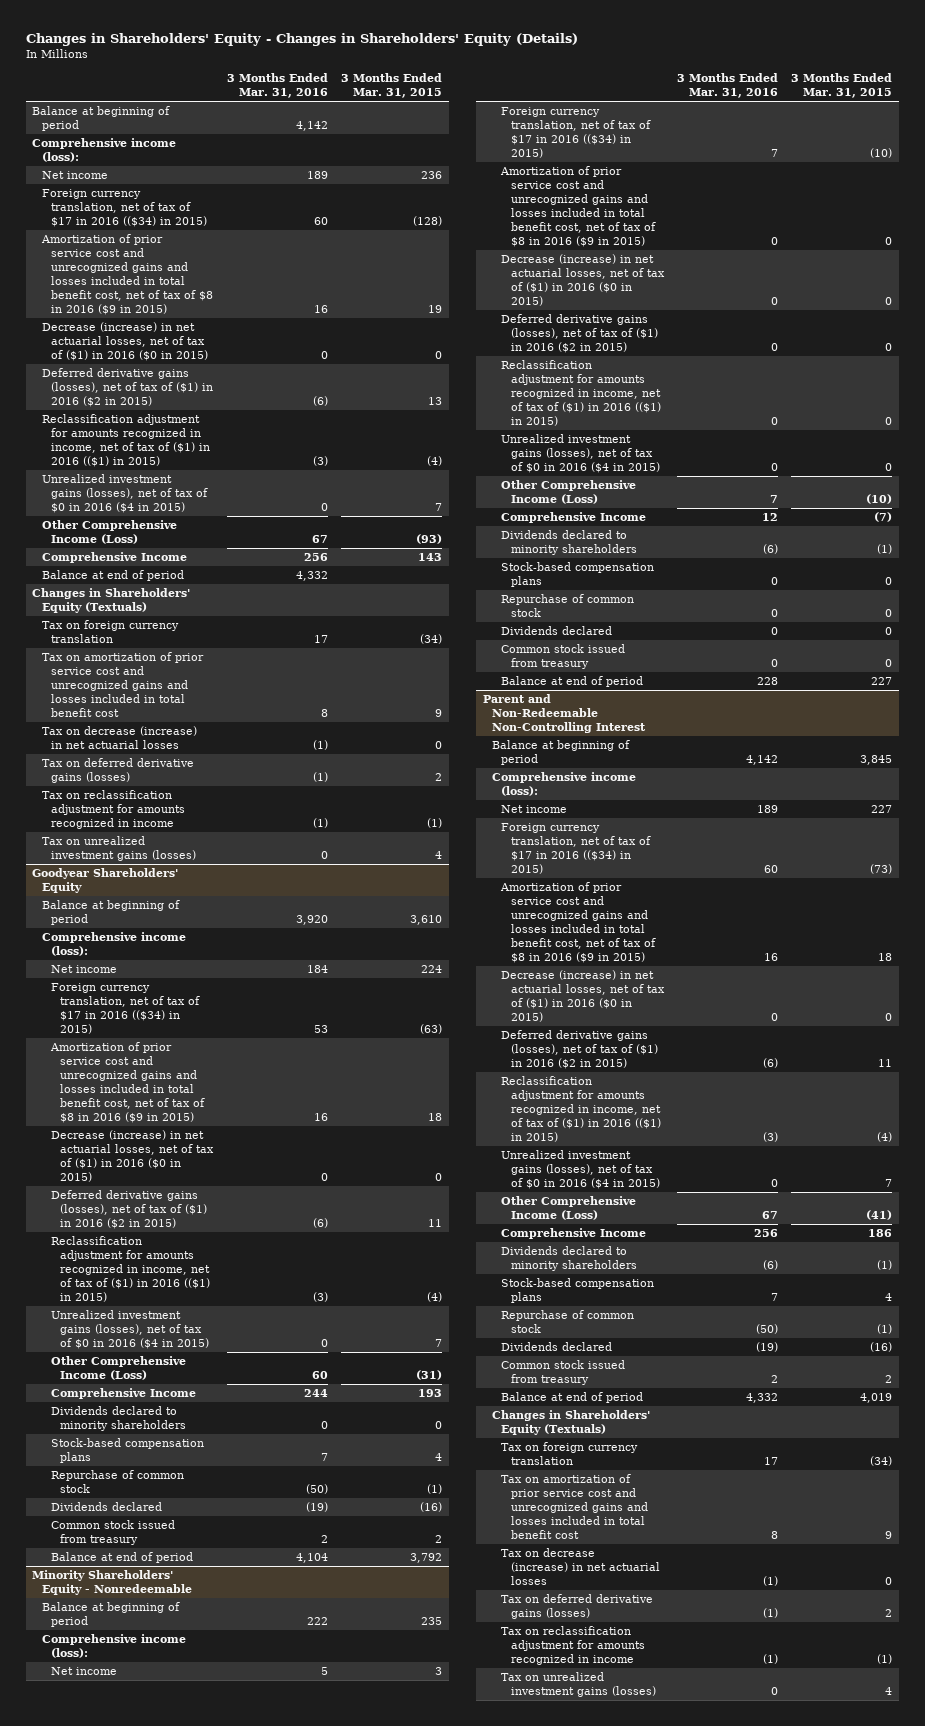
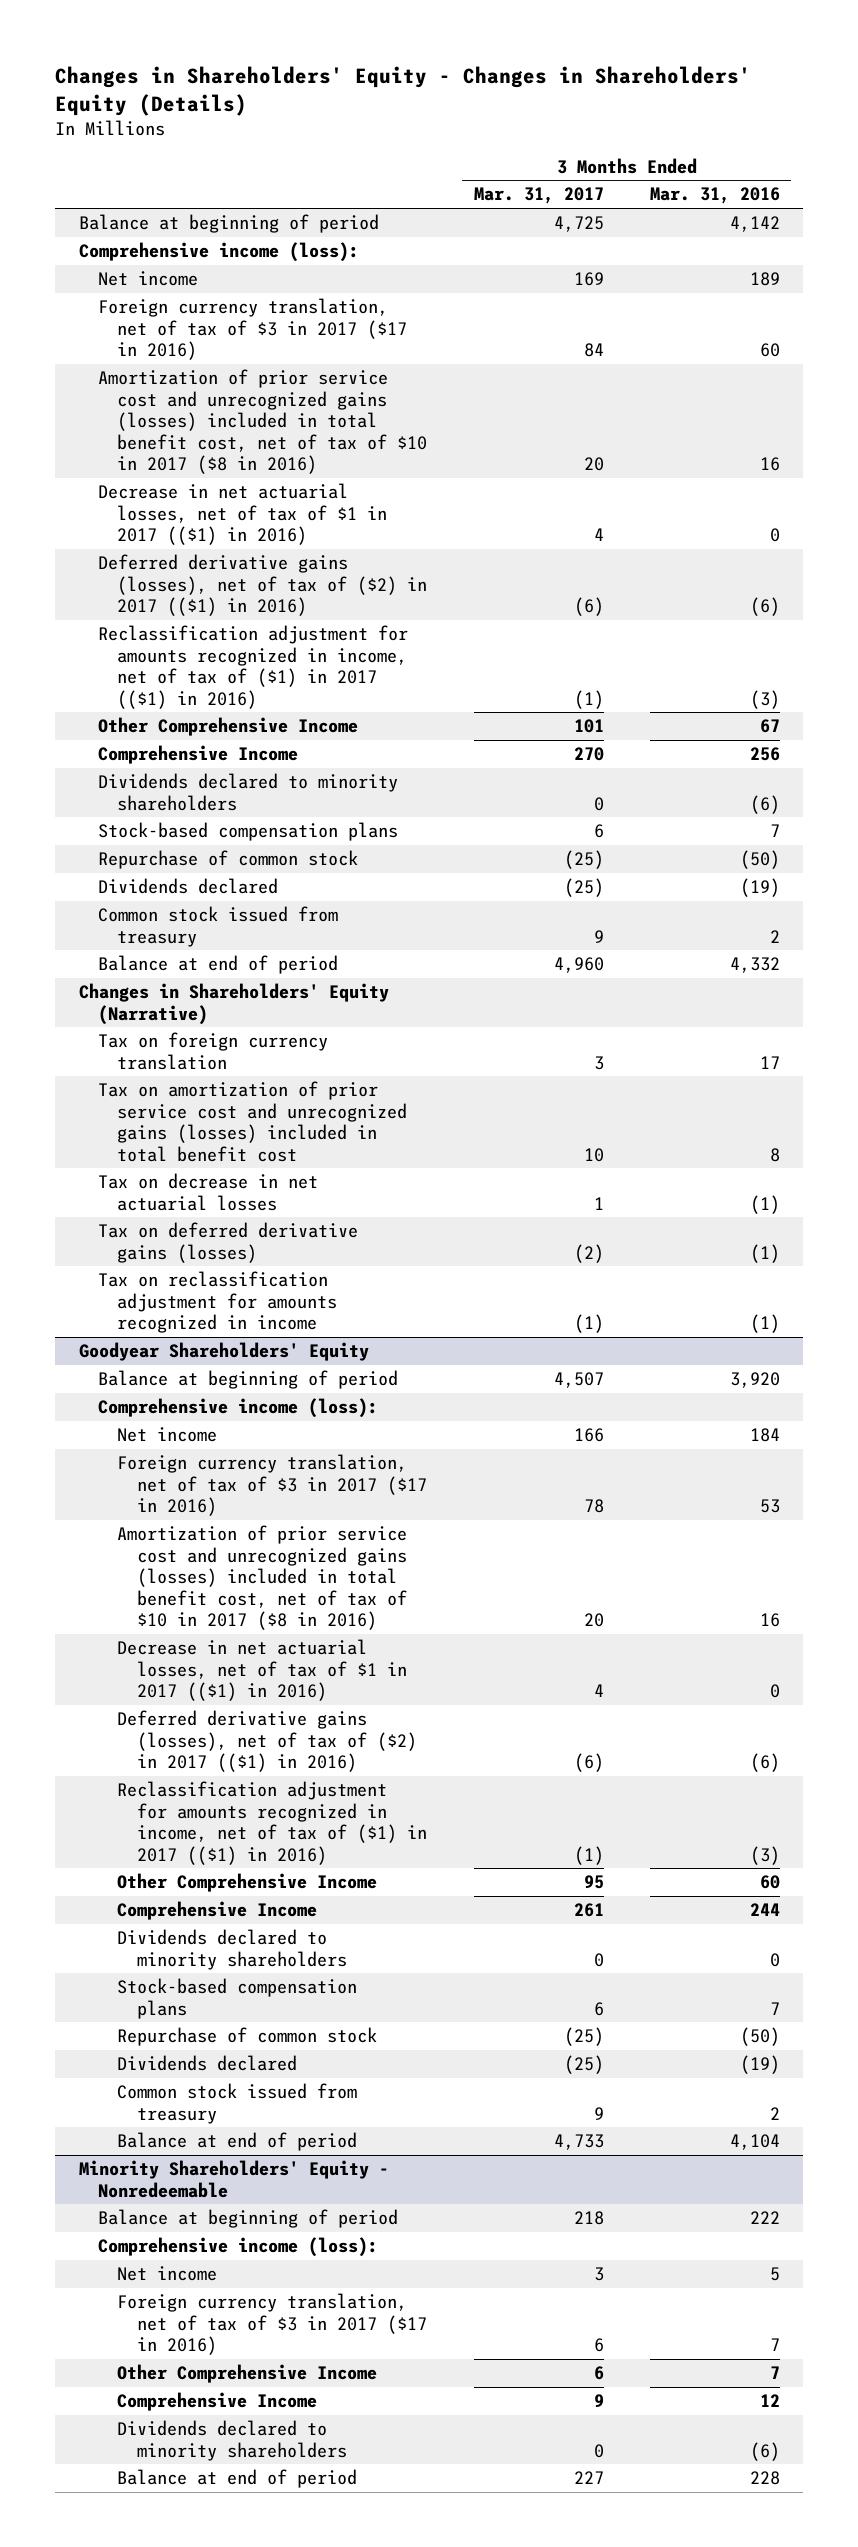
- | 3 Months Ended Mar. 31, 2016 | 3 Months Ended Mar. 31, 2015
+ | 3 Months Ended Mar. 31, 2017 | 3 Months Ended Mar. 31, 2016
- Foreign currency translation, net of tax of $17 in 2016 (($34) in 2015) | 60 | (128)
- Amortization of prior service cost and unrecognized gains and losses included in total benefit cost, net of tax of $8 in 2016 ($9 in 2015) | 16 | 19
- Decrease (increase) in net actuarial losses, net of tax of ($1) in 2016 ($0 in 2015) | 0 | 0
- Deferred derivative gains (losses), net of tax of ($1) in 2016 ($2 in 2015) | (6) | 13
- Reclassification adjustment for amounts recognized in income, net of tax of ($1) in 2016 (($1) in 2015) | (3) | (4)
- Unrealized investment gains (losses), net of tax of $0 in 2016 ($4 in 2015) | 0 | 7
- Other Comprehensive Income (Loss) | 67 | (93)
+ Foreign currency translation, net of tax of $3 in 2017 ($17 in 2016) | 84 | 60
+ Amortization of prior service cost and unrecognized gains (losses) included in total benefit cost, net of tax of $10 in 2017 ($8 in 2016) | 20 | 16
+ Decrease in net actuarial losses, net of tax of $1 in 2017 (($1) in 2016) | 4 | 0
+ Deferred derivative gains (losses), net of tax of ($2) in 2017 (($1) in 2016) | (6) | (6)
+ Reclassification adjustment for amounts recognized in income, net of tax of ($1) in 2017 (($1) in 2016) | (1) | (3)
+ Other Comprehensive Income | 101 | 67
+ Dividends declared to minority shareholders | 0 | (6)
+ Stock-based compensation plans | 6 | 7
+ Repurchase of common stock | (25) | (50)
+ Dividends declared | (25) | (19)
+ Common stock issued from treasury | 9 | 2
- Changes in Shareholders' Equity (Textuals)
+ Changes in Shareholders' Equity (Narrative)
- Tax on amortization of prior service cost and unrecognized gains and losses included in total benefit cost | 8 | 9
- Tax on decrease (increase) in net actuarial losses | (1) | 0
+ Tax on amortization of prior service cost and unrecognized gains (losses) included in total benefit cost | 10 | 8
+ Tax on decrease in net actuarial losses | 1 | (1)
- Tax on unrealized investment gains (losses) | 0 | 4
@ Goodyear Shareholders' Equity
- Foreign currency translation, net of tax of $17 in 2016 (($34) in 2015) | 53 | (63)
- Amortization of prior service cost and unrecognized gains and losses included in total benefit cost, net of tax of $8 in 2016 ($9 in 2015) | 16 | 18
- Decrease (increase) in net actuarial losses, net of tax of ($1) in 2016 ($0 in 2015) | 0 | 0
- Deferred derivative gains (losses), net of tax of ($1) in 2016 ($2 in 2015) | (6) | 11
- Reclassification adjustment for amounts recognized in income, net of tax of ($1) in 2016 (($1) in 2015) | (3) | (4)
- Unrealized investment gains (losses), net of tax of $0 in 2016 ($4 in 2015) | 0 | 7
- Other Comprehensive Income (Loss) | 60 | (31)
+ Foreign currency translation, net of tax of $3 in 2017 ($17 in 2016) | 78 | 53
+ Amortization of prior service cost and unrecognized gains (losses) included in total benefit cost, net of tax of $10 in 2017 ($8 in 2016) | 20 | 16
+ Decrease in net actuarial losses, net of tax of $1 in 2017 (($1) in 2016) | 4 | 0
+ Deferred derivative gains (losses), net of tax of ($2) in 2017 (($1) in 2016) | (6) | (6)
+ Reclassification adjustment for amounts recognized in income, net of tax of ($1) in 2017 (($1) in 2016) | (1) | (3)
+ Other Comprehensive Income | 95 | 60
@ Minority Shareholders' Equity - Nonredeemable
- Foreign currency translation, net of tax of $17 in 2016 (($34) in 2015) | 7 | (10)
- Amortization of prior service cost and unrecognized gains and losses included in total benefit cost, net of tax of $8 in 2016 ($9 in 2015) | 0 | 0
- Decrease (increase) in net actuarial losses, net of tax of ($1) in 2016 ($0 in 2015) | 0 | 0
- Deferred derivative gains (losses), net of tax of ($1) in 2016 ($2 in 2015) | 0 | 0
- Reclassification adjustment for amounts recognized in income, net of tax of ($1) in 2016 (($1) in 2015) | 0 | 0
- Unrealized investment gains (losses), net of tax of $0 in 2016 ($4 in 2015) | 0 | 0
- Other Comprehensive Income (Loss) | 7 | (10)
+ Foreign currency translation, net of tax of $3 in 2017 ($17 in 2016) | 6 | 7
+ Other Comprehensive Income | 6 | 7
- Stock-based compensation plans | 0 | 0
- Repurchase of common stock | 0 | 0
- Dividends declared | 0 | 0
- Common stock issued from treasury | 0 | 0
- Parent and Non-Redeemable Non-Controlling Interest
- Balance at beginning of period | 4,142 | 3,845
- Comprehensive income (loss):
- Net income | 189 | 227
- Foreign currency translation, net of tax of $17 in 2016 (($34) in 2015) | 60 | (73)
- Amortization of prior service cost and unrecognized gains and losses included in total benefit cost, net of tax of $8 in 2016 ($9 in 2015) | 16 | 18
- Decrease (increase) in net actuarial losses, net of tax of ($1) in 2016 ($0 in 2015) | 0 | 0
- Deferred derivative gains (losses), net of tax of ($1) in 2016 ($2 in 2015) | (6) | 11
- Reclassification adjustment for amounts recognized in income, net of tax of ($1) in 2016 (($1) in 2015) | (3) | (4)
- Unrealized investment gains (losses), net of tax of $0 in 2016 ($4 in 2015) | 0 | 7
- Other Comprehensive Income (Loss) | 67 | (41)
- Comprehensive Income | 256 | 186
- Dividends declared to minority shareholders | (6) | (1)
- Stock-based compensation plans | 7 | 4
- Repurchase of common stock | (50) | (1)
- Dividends declared | (19) | (16)
- Common stock issued from treasury | 2 | 2
- Balance at end of period | 4,332 | 4,019
- Changes in Shareholders' Equity (Textuals)
- Tax on foreign currency translation | 17 | (34)
- Tax on amortization of prior service cost and unrecognized gains and losses included in total benefit cost | 8 | 9
- Tax on decrease (increase) in net actuarial losses | (1) | 0
- Tax on deferred derivative gains (losses) | (1) | 2
- Tax on reclassification adjustment for amounts recognized in income | (1) | (1)
- Tax on unrealized investment gains (losses) | 0 | 4

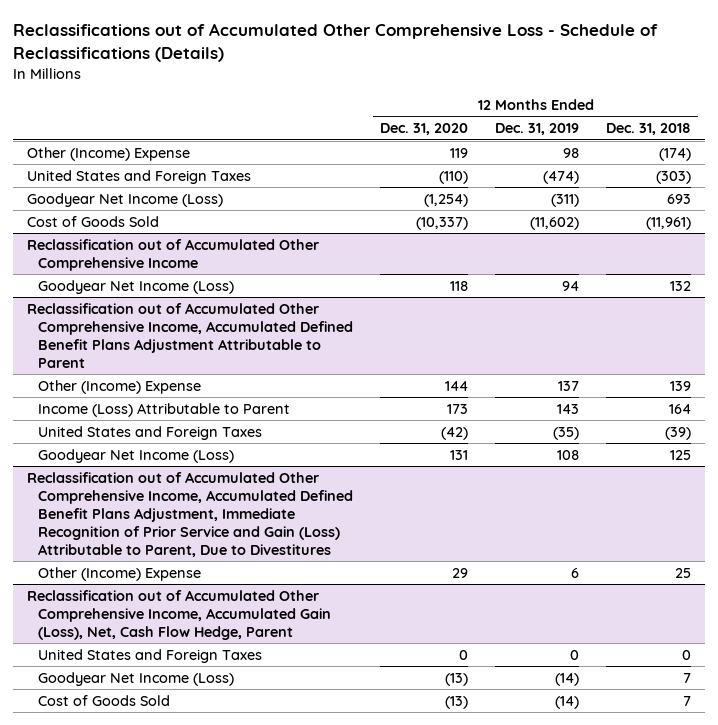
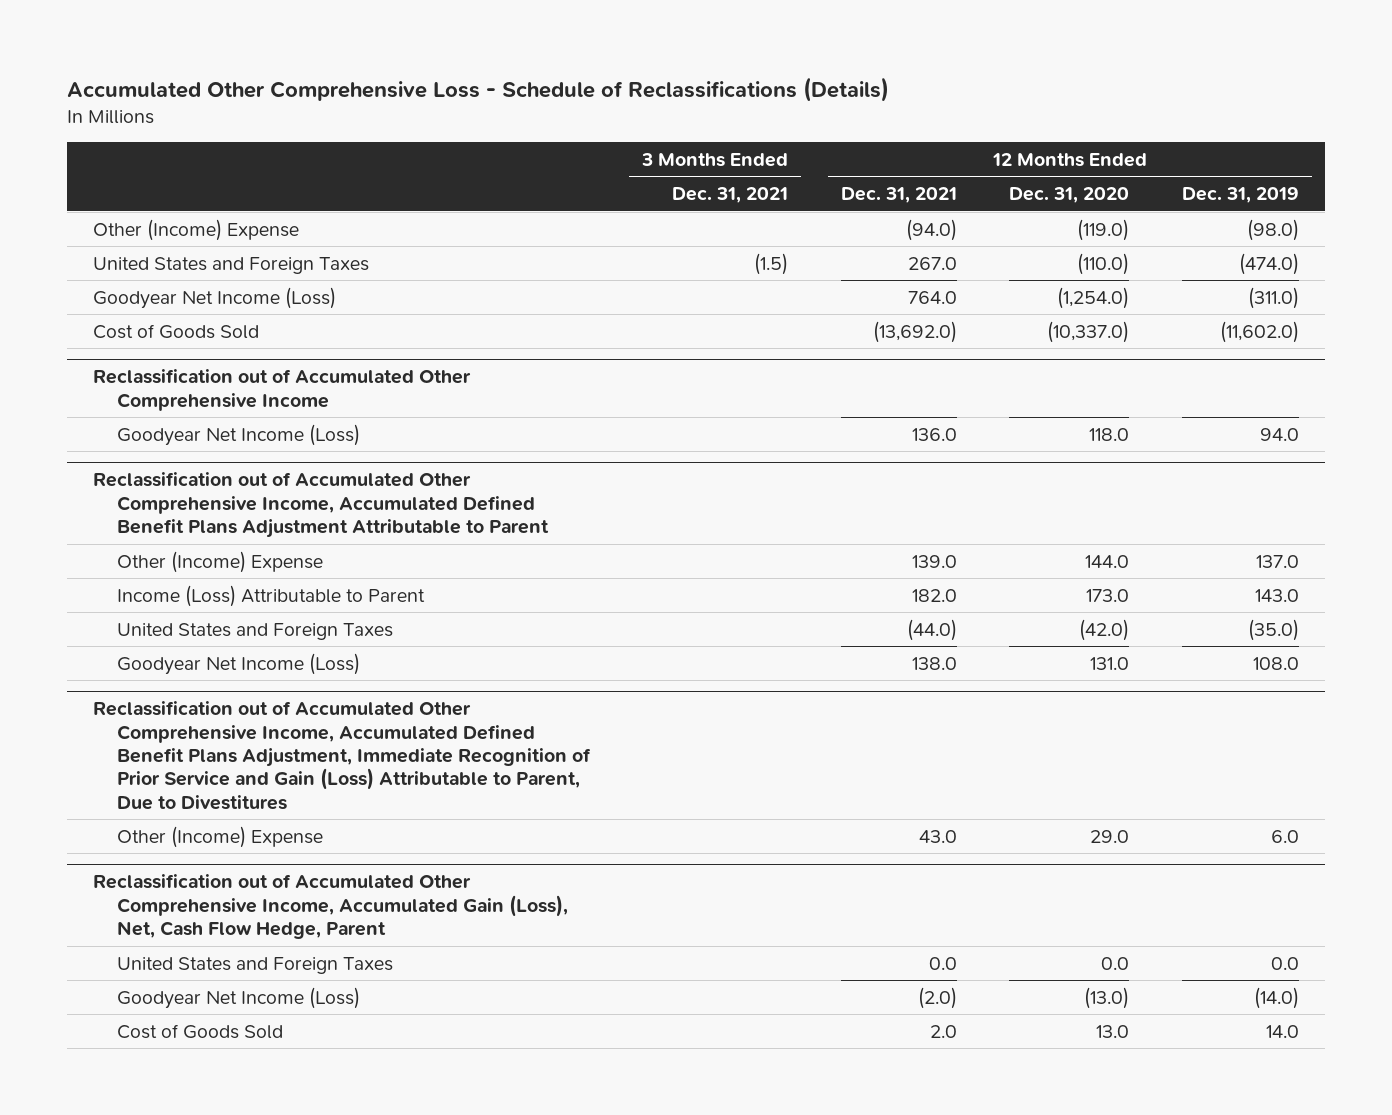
- Reclassifications out of Accumulated Other Comprehensive Loss - Schedule of Reclassifications (Details)
+ Accumulated Other Comprehensive Loss - Schedule of Reclassifications (Details)
- | 12 Months Ended Dec. 31, 2020 | 12 Months Ended Dec. 31, 2019 | 12 Months Ended Dec. 31, 2018
+ | 3 Months Ended Dec. 31, 2021 | 12 Months Ended Dec. 31, 2021 | 12 Months Ended Dec. 31, 2020 | 12 Months Ended Dec. 31, 2019
- Other (Income) Expense | 119 | 98 | (174)
- United States and Foreign Taxes | (110) | (474) | (303)
- Goodyear Net Income (Loss) | (1,254) | (311) | 693
- Cost of Goods Sold | (10,337) | (11,602) | (11,961)
+ Other (Income) Expense | | (94.0) | (119.0) | (98.0)
+ United States and Foreign Taxes | (1.5) | 267.0 | (110.0) | (474.0)
+ Goodyear Net Income (Loss) | | 764.0 | (1,254.0) | (311.0)
+ Cost of Goods Sold | | (13,692.0) | (10,337.0) | (11,602.0)
@ Reclassification out of Accumulated Other Comprehensive Income
- Goodyear Net Income (Loss) | 118 | 94 | 132
+ Goodyear Net Income (Loss) | | 136.0 | 118.0 | 94.0
@ Reclassification out of Accumulated Other Comprehensive Income, Accumulated Defined Benefit Plans Adjustment Attributable to Parent
- Other (Income) Expense | 144 | 137 | 139
- Income (Loss) Attributable to Parent | 173 | 143 | 164
- United States and Foreign Taxes | (42) | (35) | (39)
- Goodyear Net Income (Loss) | 131 | 108 | 125
+ Other (Income) Expense | | 139.0 | 144.0 | 137.0
+ Income (Loss) Attributable to Parent | | 182.0 | 173.0 | 143.0
+ United States and Foreign Taxes | | (44.0) | (42.0) | (35.0)
+ Goodyear Net Income (Loss) | | 138.0 | 131.0 | 108.0
@ Reclassification out of Accumulated Other Comprehensive Income, Accumulated Defined Benefit Plans Adjustment, Immediate Recognition of Prior Service and Gain (Loss) Attributable to Parent, Due to Divestitures
- Other (Income) Expense | 29 | 6 | 25
+ Other (Income) Expense | | 43.0 | 29.0 | 6.0
@ Reclassification out of Accumulated Other Comprehensive Income, Accumulated Gain (Loss), Net, Cash Flow Hedge, Parent
- United States and Foreign Taxes | 0 | 0 | 0
- Goodyear Net Income (Loss) | (13) | (14) | 7
- Cost of Goods Sold | (13) | (14) | 7
+ United States and Foreign Taxes | | 0.0 | 0.0 | 0.0
+ Goodyear Net Income (Loss) | | (2.0) | (13.0) | (14.0)
+ Cost of Goods Sold | | 2.0 | 13.0 | 14.0

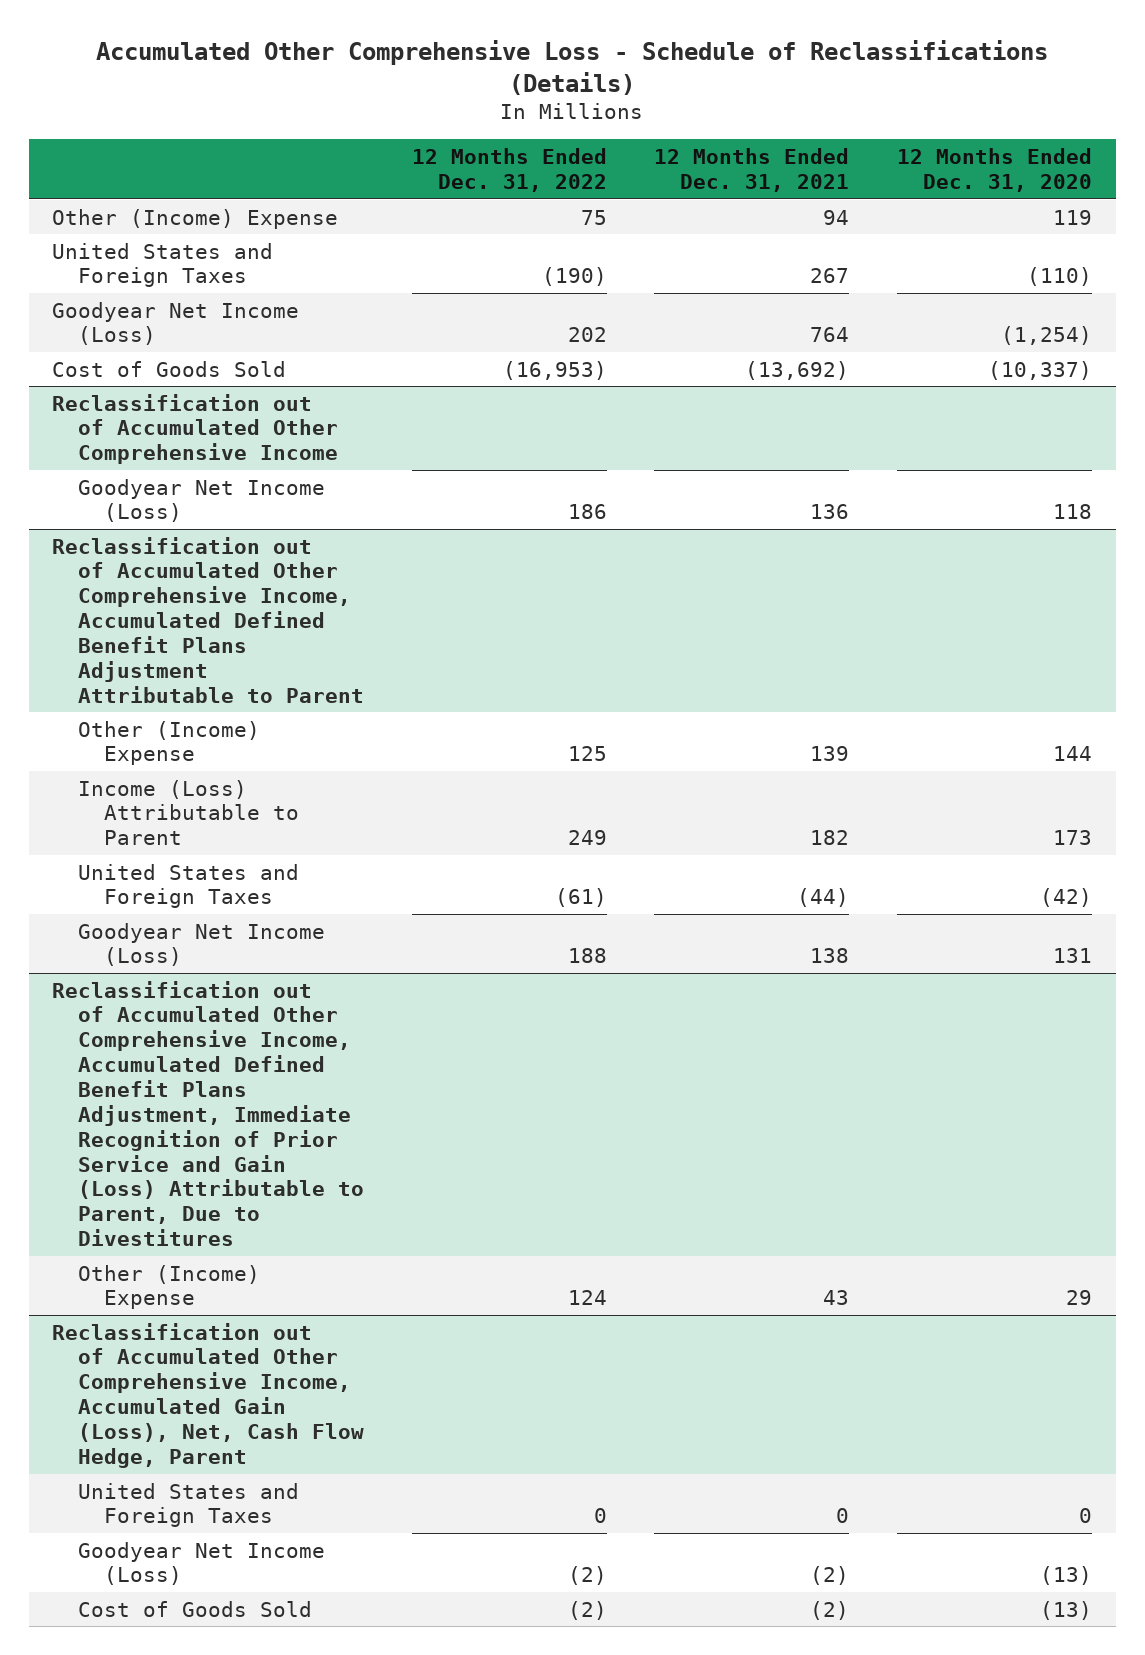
- | 3 Months Ended Dec. 31, 2021 | 12 Months Ended Dec. 31, 2021 | 12 Months Ended Dec. 31, 2020 | 12 Months Ended Dec. 31, 2019
+ | 12 Months Ended Dec. 31, 2022 | 12 Months Ended Dec. 31, 2021 | 12 Months Ended Dec. 31, 2020
- Other (Income) Expense | | (94.0) | (119.0) | (98.0)
- United States and Foreign Taxes | (1.5) | 267.0 | (110.0) | (474.0)
- Goodyear Net Income (Loss) | | 764.0 | (1,254.0) | (311.0)
- Cost of Goods Sold | | (13,692.0) | (10,337.0) | (11,602.0)
+ Other (Income) Expense | 75 | 94 | 119
+ United States and Foreign Taxes | (190) | 267 | (110)
+ Goodyear Net Income (Loss) | 202 | 764 | (1,254)
+ Cost of Goods Sold | (16,953) | (13,692) | (10,337)
@ Reclassification out of Accumulated Other Comprehensive Income
- Goodyear Net Income (Loss) | | 136.0 | 118.0 | 94.0
+ Goodyear Net Income (Loss) | 186 | 136 | 118
@ Reclassification out of Accumulated Other Comprehensive Income, Accumulated Defined Benefit Plans Adjustment Attributable to Parent
- Other (Income) Expense | | 139.0 | 144.0 | 137.0
- Income (Loss) Attributable to Parent | | 182.0 | 173.0 | 143.0
- United States and Foreign Taxes | | (44.0) | (42.0) | (35.0)
- Goodyear Net Income (Loss) | | 138.0 | 131.0 | 108.0
+ Other (Income) Expense | 125 | 139 | 144
+ Income (Loss) Attributable to Parent | 249 | 182 | 173
+ United States and Foreign Taxes | (61) | (44) | (42)
+ Goodyear Net Income (Loss) | 188 | 138 | 131
@ Reclassification out of Accumulated Other Comprehensive Income, Accumulated Defined Benefit Plans Adjustment, Immediate Recognition of Prior Service and Gain (Loss) Attributable to Parent, Due to Divestitures
- Other (Income) Expense | | 43.0 | 29.0 | 6.0
+ Other (Income) Expense | 124 | 43 | 29
@ Reclassification out of Accumulated Other Comprehensive Income, Accumulated Gain (Loss), Net, Cash Flow Hedge, Parent
- United States and Foreign Taxes | | 0.0 | 0.0 | 0.0
- Goodyear Net Income (Loss) | | (2.0) | (13.0) | (14.0)
- Cost of Goods Sold | | 2.0 | 13.0 | 14.0
+ United States and Foreign Taxes | 0 | 0 | 0
+ Goodyear Net Income (Loss) | (2) | (2) | (13)
+ Cost of Goods Sold | (2) | (2) | (13)

